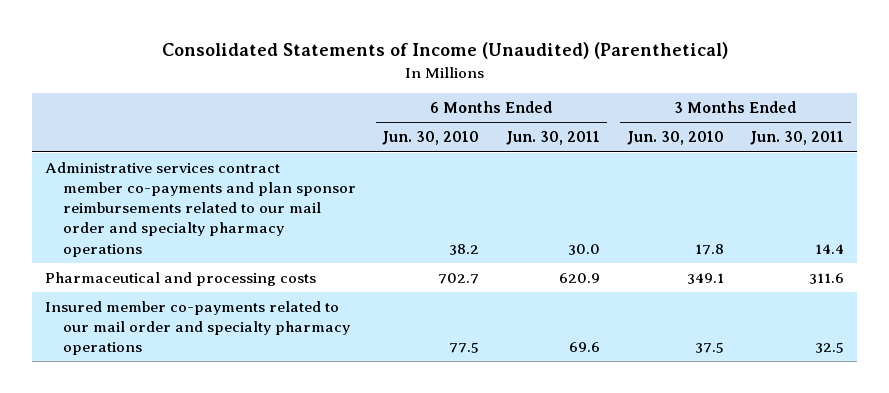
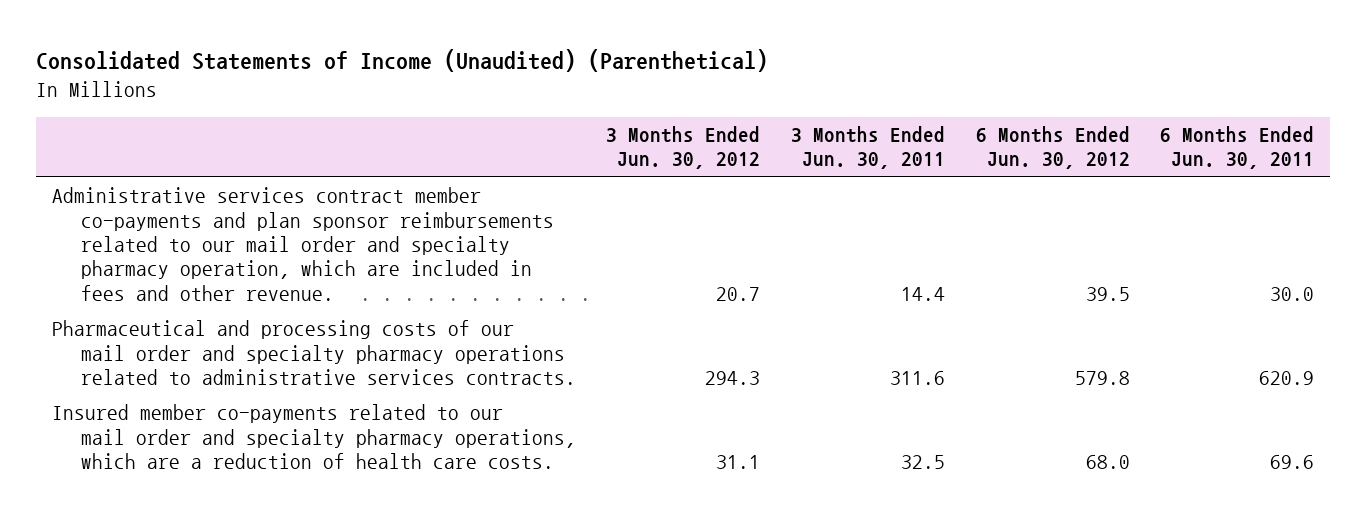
- | 6 Months Ended Jun. 30, 2010 | 6 Months Ended Jun. 30, 2011 | 3 Months Ended Jun. 30, 2010 | 3 Months Ended Jun. 30, 2011
+ | 3 Months Ended Jun. 30, 2012 | 3 Months Ended Jun. 30, 2011 | 6 Months Ended Jun. 30, 2012 | 6 Months Ended Jun. 30, 2011
- Administrative services contract member co-payments and plan sponsor reimbursements related to our mail order and specialty pharmacy operations | 38.2 | 30.0 | 17.8 | 14.4
- Pharmaceutical and processing costs | 702.7 | 620.9 | 349.1 | 311.6
- Insured member co-payments related to our mail order and specialty pharmacy operations | 77.5 | 69.6 | 37.5 | 32.5
+ Administrative services contract member co-payments and plan sponsor reimbursements related to our mail order and specialty pharmacy operation, which are included in fees and other revenue. | 20.7 | 14.4 | 39.5 | 30.0
+ Pharmaceutical and processing costs of our mail order and specialty pharmacy operations related to administrative services contracts. | 294.3 | 311.6 | 579.8 | 620.9
+ Insured member co-payments related to our mail order and specialty pharmacy operations, which are a reduction of health care costs. | 31.1 | 32.5 | 68.0 | 69.6

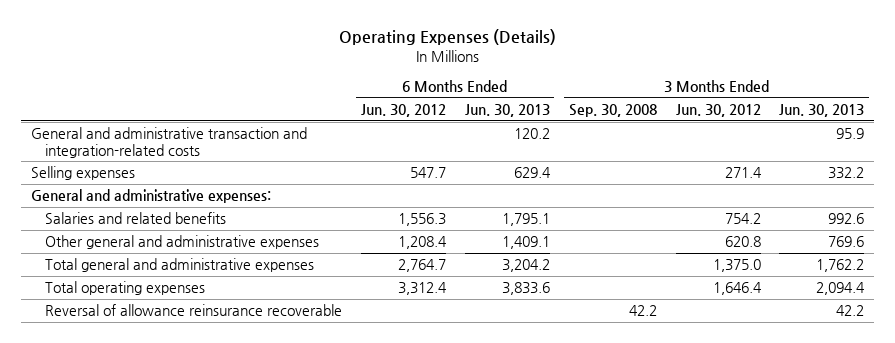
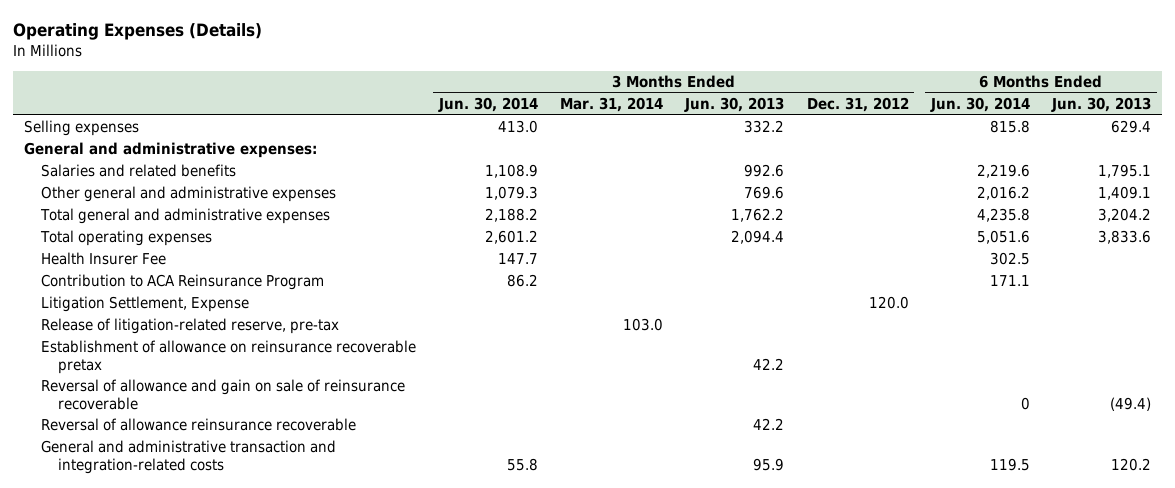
- | 6 Months Ended Jun. 30, 2012 | 6 Months Ended Jun. 30, 2013 | 3 Months Ended Sep. 30, 2008 | 3 Months Ended Jun. 30, 2012 | 3 Months Ended Jun. 30, 2013
+ | 3 Months Ended Jun. 30, 2014 | 3 Months Ended Mar. 31, 2014 | 3 Months Ended Jun. 30, 2013 | 3 Months Ended Dec. 31, 2012 | 6 Months Ended Jun. 30, 2014 | 6 Months Ended Jun. 30, 2013
+ Health Insurer Fee | 147.7 | | | | 302.5 |
+ Contribution to ACA Reinsurance Program | 86.2 | | | | 171.1 |
+ Litigation Settlement, Expense | | | | 120.0 | |
+ Release of litigation-related reserve, pre-tax | | 103.0 | | | |
+ Establishment of allowance on reinsurance recoverable pretax | | | 42.2 | | |
+ Reversal of allowance and gain on sale of reinsurance recoverable | | | | | 0 | (49.4)
moved down: General and administrative transaction and integration-related costs | 55.8 | | 95.9 | | 119.5 | 120.2

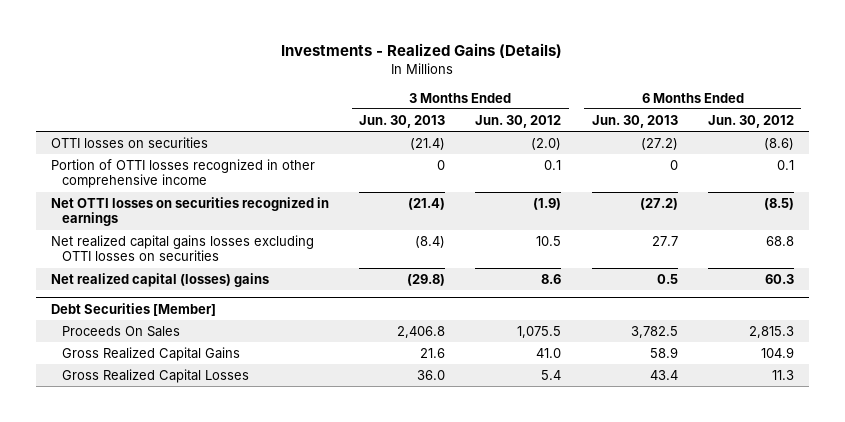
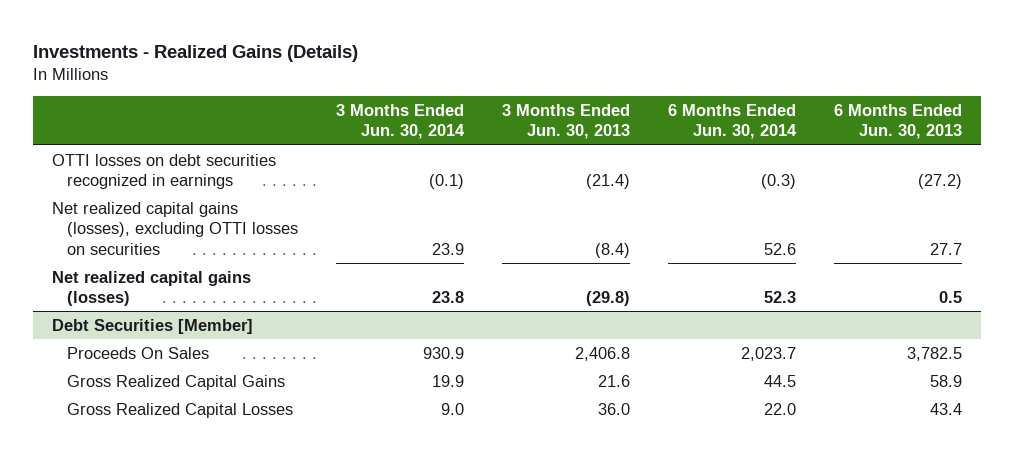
- | 3 Months Ended Jun. 30, 2013 | 3 Months Ended Jun. 30, 2012 | 6 Months Ended Jun. 30, 2013 | 6 Months Ended Jun. 30, 2012
+ | 3 Months Ended Jun. 30, 2014 | 3 Months Ended Jun. 30, 2013 | 6 Months Ended Jun. 30, 2014 | 6 Months Ended Jun. 30, 2013
- OTTI losses on securities | (21.4) | (2.0) | (27.2) | (8.6)
- Portion of OTTI losses recognized in other comprehensive income | 0 | 0.1 | 0 | 0.1
- Net OTTI losses on securities recognized in earnings | (21.4) | (1.9) | (27.2) | (8.5)
- Net realized capital gains losses excluding OTTI losses on securities | (8.4) | 10.5 | 27.7 | 68.8
- Net realized capital (losses) gains | (29.8) | 8.6 | 0.5 | 60.3
+ OTTI losses on debt securities recognized in earnings | (0.1) | (21.4) | (0.3) | (27.2)
+ Net realized capital gains (losses), excluding OTTI losses on securities | 23.9 | (8.4) | 52.6 | 27.7
+ Net realized capital gains (losses) | 23.8 | (29.8) | 52.3 | 0.5

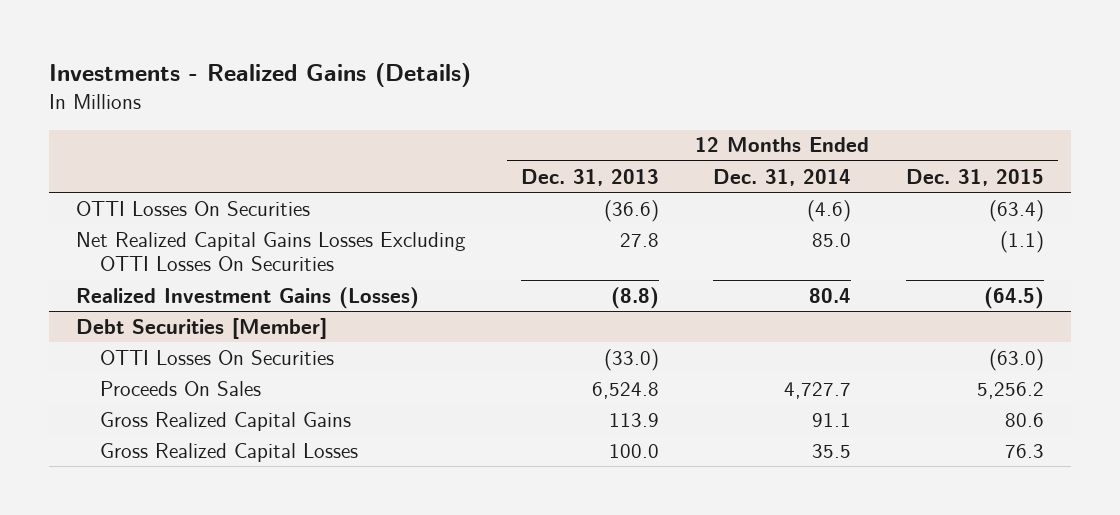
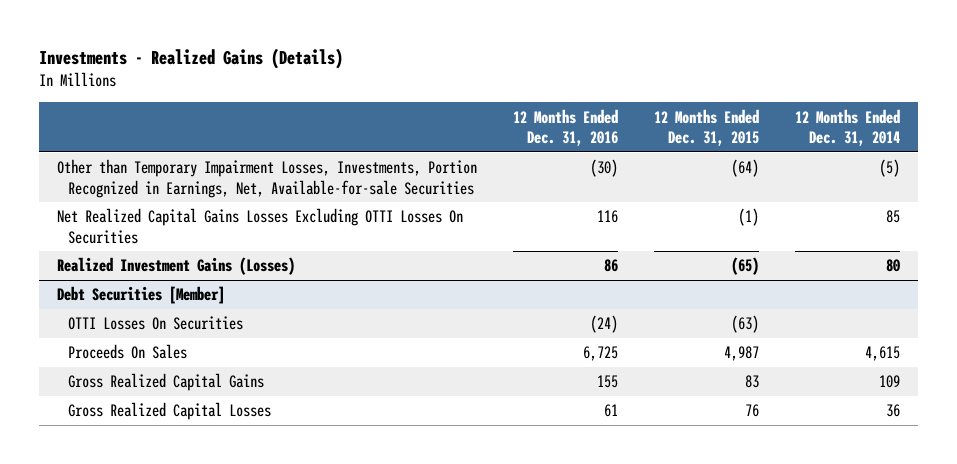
- | 12 Months Ended Dec. 31, 2013 | 12 Months Ended Dec. 31, 2014 | 12 Months Ended Dec. 31, 2015
+ | 12 Months Ended Dec. 31, 2016 | 12 Months Ended Dec. 31, 2015 | 12 Months Ended Dec. 31, 2014
- OTTI Losses On Securities | (36.6) | (4.6) | (63.4)
- Net Realized Capital Gains Losses Excluding OTTI Losses On Securities | 27.8 | 85.0 | (1.1)
- Realized Investment Gains (Losses) | (8.8) | 80.4 | (64.5)
+ Other than Temporary Impairment Losses, Investments, Portion Recognized in Earnings, Net, Available-for-sale Securities | (30) | (64) | (5)
+ Net Realized Capital Gains Losses Excluding OTTI Losses On Securities | 116 | (1) | 85
+ Realized Investment Gains (Losses) | 86 | (65) | 80
@ Debt Securities [Member]
- OTTI Losses On Securities | (33.0) | | (63.0)
- Proceeds On Sales | 6,524.8 | 4,727.7 | 5,256.2
- Gross Realized Capital Gains | 113.9 | 91.1 | 80.6
- Gross Realized Capital Losses | 100.0 | 35.5 | 76.3
+ OTTI Losses On Securities | (24) | (63) |
+ Proceeds On Sales | 6,725 | 4,987 | 4,615
+ Gross Realized Capital Gains | 155 | 83 | 109
+ Gross Realized Capital Losses | 61 | 76 | 36

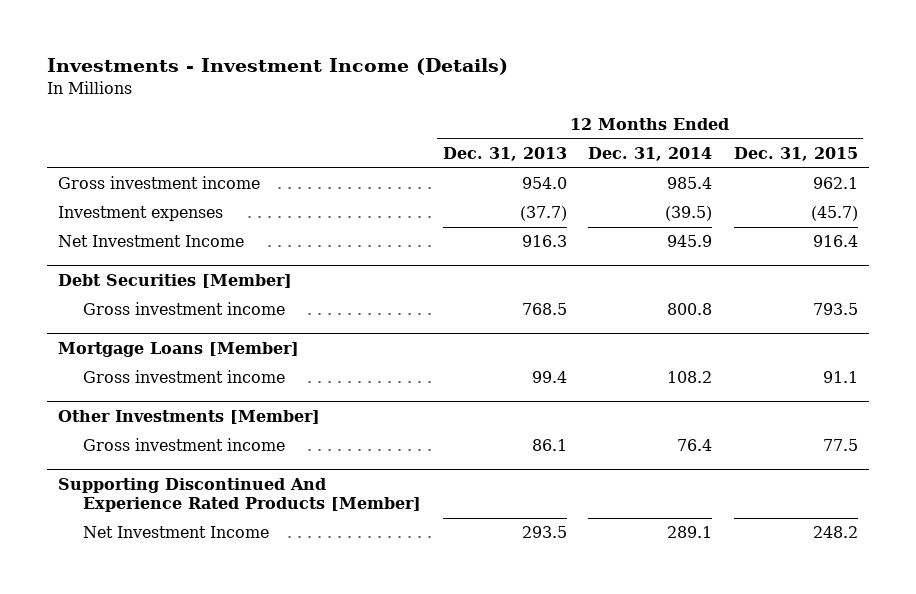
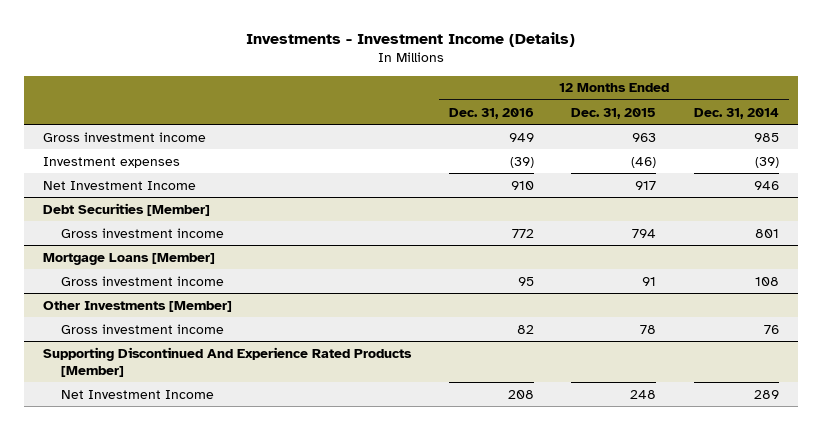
- | 12 Months Ended Dec. 31, 2013 | 12 Months Ended Dec. 31, 2014 | 12 Months Ended Dec. 31, 2015
+ | 12 Months Ended Dec. 31, 2016 | 12 Months Ended Dec. 31, 2015 | 12 Months Ended Dec. 31, 2014
- Gross investment income | 954.0 | 985.4 | 962.1
- Investment expenses | (37.7) | (39.5) | (45.7)
- Net Investment Income | 916.3 | 945.9 | 916.4
+ Gross investment income | 949 | 963 | 985
+ Investment expenses | (39) | (46) | (39)
+ Net Investment Income | 910 | 917 | 946
@ Debt Securities [Member]
- Gross investment income | 768.5 | 800.8 | 793.5
+ Gross investment income | 772 | 794 | 801
@ Mortgage Loans [Member]
- Gross investment income | 99.4 | 108.2 | 91.1
+ Gross investment income | 95 | 91 | 108
@ Other Investments [Member]
- Gross investment income | 86.1 | 76.4 | 77.5
+ Gross investment income | 82 | 78 | 76
@ Supporting Discontinued And Experience Rated Products [Member]
- Net Investment Income | 293.5 | 289.1 | 248.2
+ Net Investment Income | 208 | 248 | 289

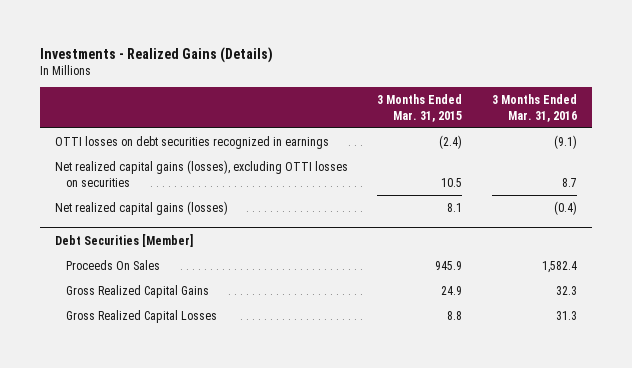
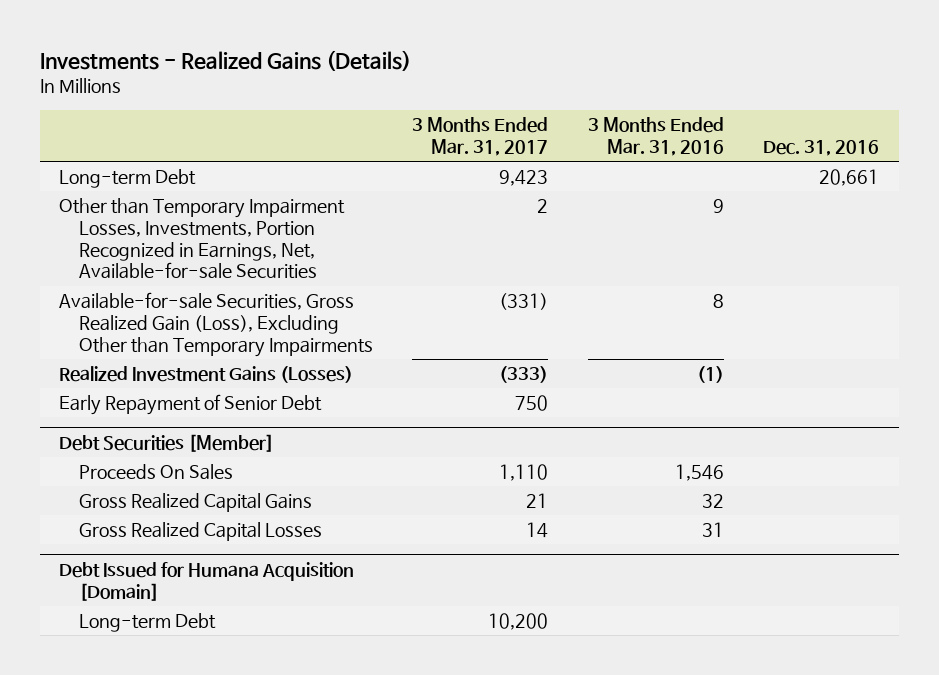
- | 3 Months Ended Mar. 31, 2015 | 3 Months Ended Mar. 31, 2016
+ | 3 Months Ended Mar. 31, 2017 | 3 Months Ended Mar. 31, 2016 | Dec. 31, 2016
- OTTI losses on debt securities recognized in earnings | (2.4) | (9.1)
- Net realized capital gains (losses), excluding OTTI losses on securities | 10.5 | 8.7
- Net realized capital gains (losses) | 8.1 | (0.4)
+ Long-term Debt | 9,423 | | 20,661
+ Other than Temporary Impairment Losses, Investments, Portion Recognized in Earnings, Net, Available-for-sale Securities | 2 | 9 |
+ Available-for-sale Securities, Gross Realized Gain (Loss), Excluding Other than Temporary Impairments | (331) | 8 |
+ Realized Investment Gains (Losses) | (333) | (1) |
+ Early Repayment of Senior Debt | 750 | |
@ Debt Securities [Member]
- Proceeds On Sales | 945.9 | 1,582.4
- Gross Realized Capital Gains | 24.9 | 32.3
- Gross Realized Capital Losses | 8.8 | 31.3
+ Proceeds On Sales | 1,110 | 1,546 |
+ Gross Realized Capital Gains | 21 | 32 |
+ Gross Realized Capital Losses | 14 | 31 |
+ Debt Issued for Humana Acquisition [Domain]
+ Long-term Debt | 10,200 | |

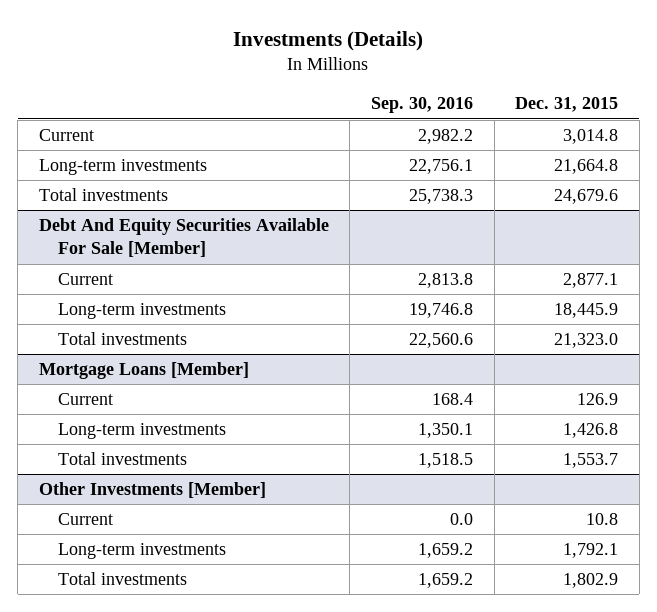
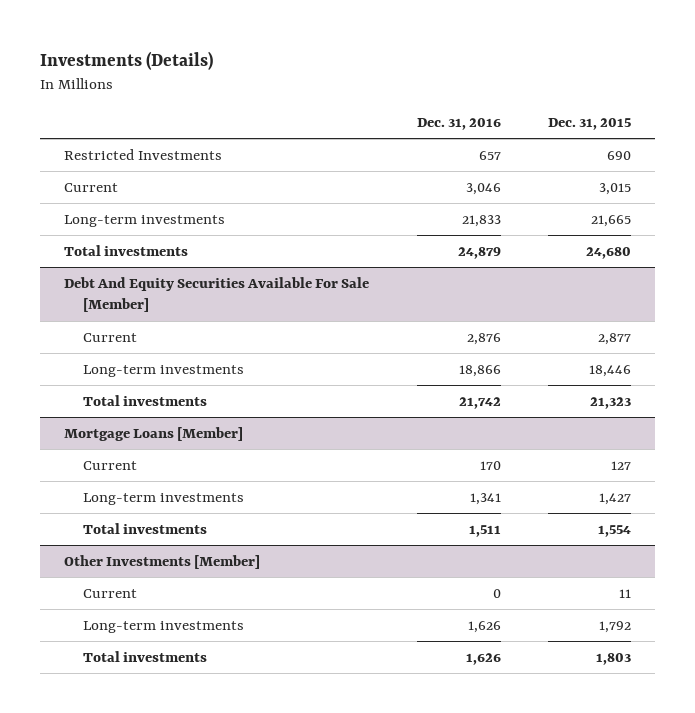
- | Sep. 30, 2016 | Dec. 31, 2015
+ | Dec. 31, 2016 | Dec. 31, 2015
- Current | 2,982.2 | 3,014.8
- Long-term investments | 22,756.1 | 21,664.8
- Total investments | 25,738.3 | 24,679.6
+ Restricted Investments | 657 | 690
+ Current | 3,046 | 3,015
+ Long-term investments | 21,833 | 21,665
+ Total investments | 24,879 | 24,680
@ Debt And Equity Securities Available For Sale [Member]
- Current | 2,813.8 | 2,877.1
- Long-term investments | 19,746.8 | 18,445.9
- Total investments | 22,560.6 | 21,323.0
+ Current | 2,876 | 2,877
+ Long-term investments | 18,866 | 18,446
+ Total investments | 21,742 | 21,323
@ Mortgage Loans [Member]
- Current | 168.4 | 126.9
- Long-term investments | 1,350.1 | 1,426.8
- Total investments | 1,518.5 | 1,553.7
+ Current | 170 | 127
+ Long-term investments | 1,341 | 1,427
+ Total investments | 1,511 | 1,554
@ Other Investments [Member]
- Current | 0.0 | 10.8
- Long-term investments | 1,659.2 | 1,792.1
- Total investments | 1,659.2 | 1,802.9
+ Current | 0 | 11
+ Long-term investments | 1,626 | 1,792
+ Total investments | 1,626 | 1,803

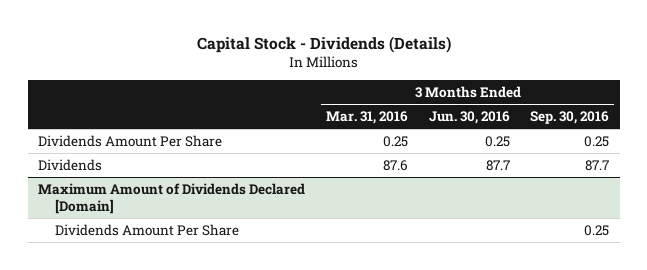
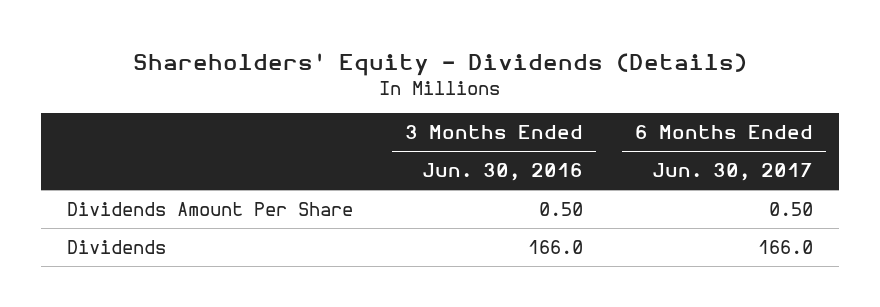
- Capital Stock - Dividends (Details)
+ Shareholders' Equity - Dividends (Details)
- | 3 Months Ended Mar. 31, 2016 | 3 Months Ended Jun. 30, 2016 | 3 Months Ended Sep. 30, 2016
+ | 3 Months Ended Jun. 30, 2016 | 6 Months Ended Jun. 30, 2017
- Dividends Amount Per Share | 0.25 | 0.25 | 0.25
- Dividends | 87.6 | 87.7 | 87.7
- Maximum Amount of Dividends Declared [Domain]
- Dividends Amount Per Share | | | 0.25
+ Dividends Amount Per Share | 0.50 | 0.50
+ Dividends | 166.0 | 166.0

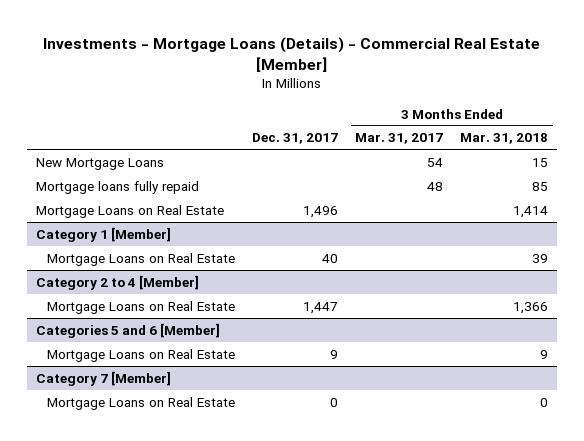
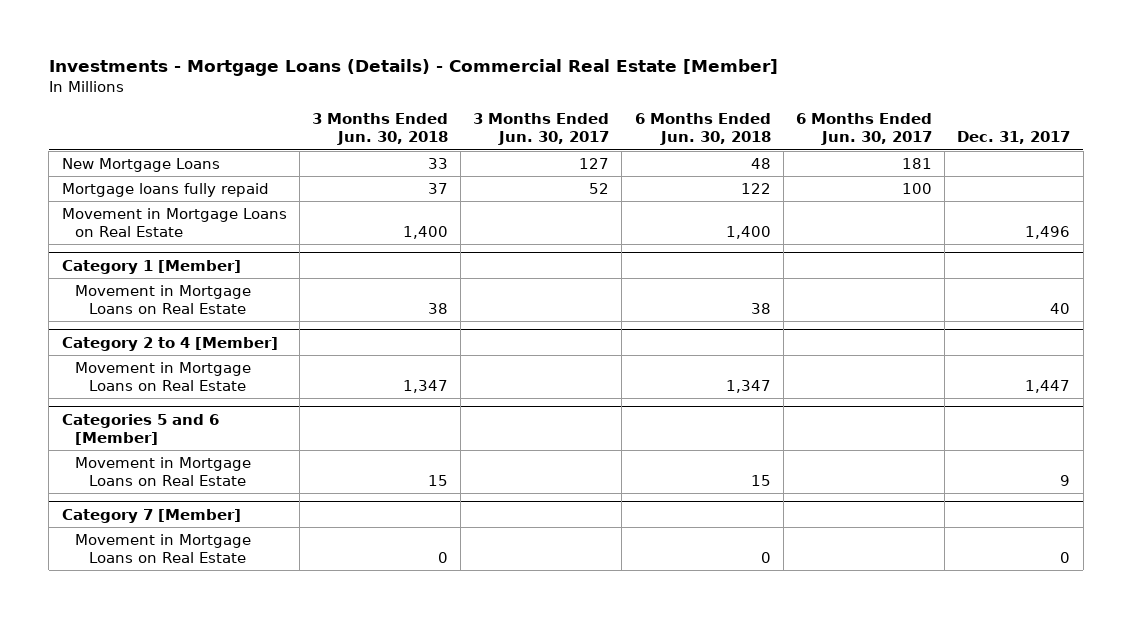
- | Dec. 31, 2017 | 3 Months Ended Mar. 31, 2017 | 3 Months Ended Mar. 31, 2018
+ | 3 Months Ended Jun. 30, 2018 | 3 Months Ended Jun. 30, 2017 | 6 Months Ended Jun. 30, 2018 | 6 Months Ended Jun. 30, 2017 | Dec. 31, 2017
- Mortgage Loans on Real Estate | 1,496 | | 1,414
+ Movement in Mortgage Loans on Real Estate | 1,400 | | 1,400 | | 1,496
@ Category 1 [Member]
- Mortgage Loans on Real Estate | 40 | | 39
+ Movement in Mortgage Loans on Real Estate | 38 | | 38 | | 40
@ Category 2 to 4 [Member]
- Mortgage Loans on Real Estate | 1,447 | | 1,366
+ Movement in Mortgage Loans on Real Estate | 1,347 | | 1,347 | | 1,447
@ Categories 5 and 6 [Member]
- Mortgage Loans on Real Estate | 9 | | 9
+ Movement in Mortgage Loans on Real Estate | 15 | | 15 | | 9
@ Category 7 [Member]
- Mortgage Loans on Real Estate | 0 | | 0
+ Movement in Mortgage Loans on Real Estate | 0 | | 0 | | 0

